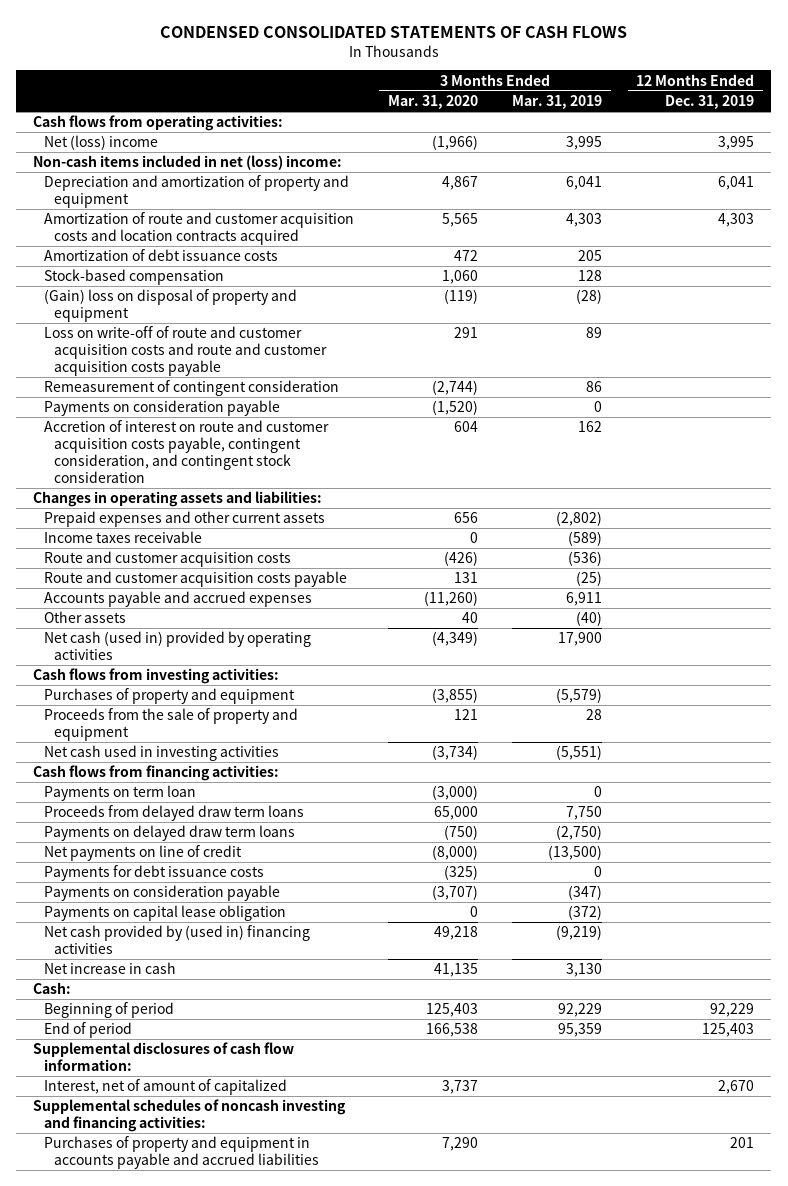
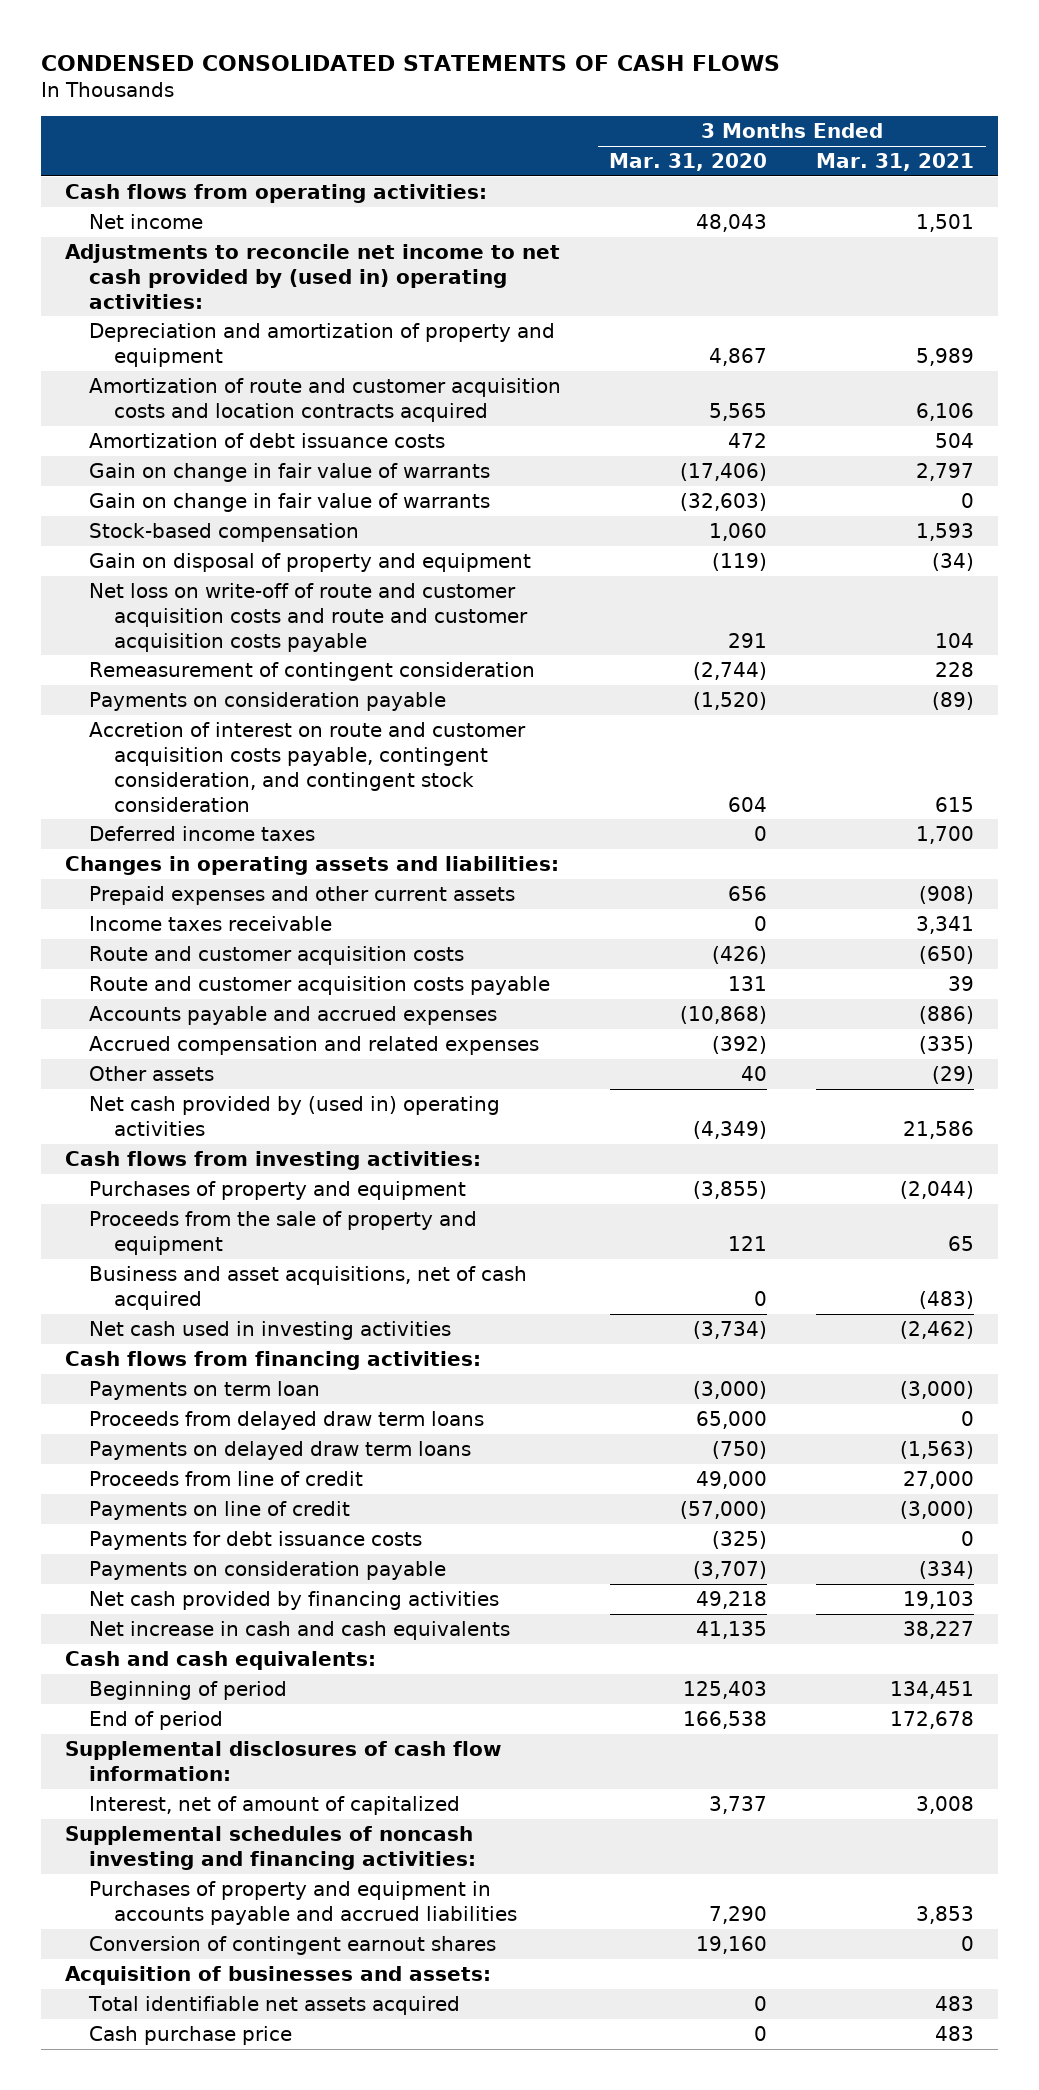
- | 3 Months Ended Mar. 31, 2020 | 3 Months Ended Mar. 31, 2019 | 12 Months Ended Dec. 31, 2019
+ | 3 Months Ended Mar. 31, 2020 | 3 Months Ended Mar. 31, 2021
- Net (loss) income | (1,966) | 3,995 | 3,995
- Non-cash items included in net (loss) income:
+ Net income | 48,043 | 1,501
+ Adjustments to reconcile net income to net cash provided by (used in) operating activities:
+ Gain on change in fair value of warrants | (17,406) | 2,797
+ Gain on change in fair value of warrants | (32,603) | 0
- (Gain) loss on disposal of property and equipment | (119) | (28) |
- Loss on write-off of route and customer acquisition costs and route and customer acquisition costs payable | 291 | 89 |
+ Gain on disposal of property and equipment | (119) | (34)
+ Net loss on write-off of route and customer acquisition costs and route and customer acquisition costs payable | 291 | 104
+ Deferred income taxes | 0 | 1,700
- Accounts payable and accrued expenses | (11,260) | 6,911 |
+ Accounts payable and accrued expenses | (10,868) | (886)
+ Accrued compensation and related expenses | (392) | (335)
- Net cash (used in) provided by operating activities | (4,349) | 17,900 |
+ Net cash provided by (used in) operating activities | (4,349) | 21,586
+ Business and asset acquisitions, net of cash acquired | 0 | (483)
- Net payments on line of credit | (8,000) | (13,500) |
+ Proceeds from line of credit | 49,000 | 27,000
+ Payments on line of credit | (57,000) | (3,000)
- Payments on capital lease obligation | 0 | (372) |
- Net cash provided by (used in) financing activities | 49,218 | (9,219) |
- Net increase in cash | 41,135 | 3,130 |
- Cash:
+ Net cash provided by financing activities | 49,218 | 19,103
+ Net increase in cash and cash equivalents | 41,135 | 38,227
+ Cash and cash equivalents:
+ Conversion of contingent earnout shares | 19,160 | 0
+ Acquisition of businesses and assets:
+ Total identifiable net assets acquired | 0 | 483
+ Cash purchase price | 0 | 483

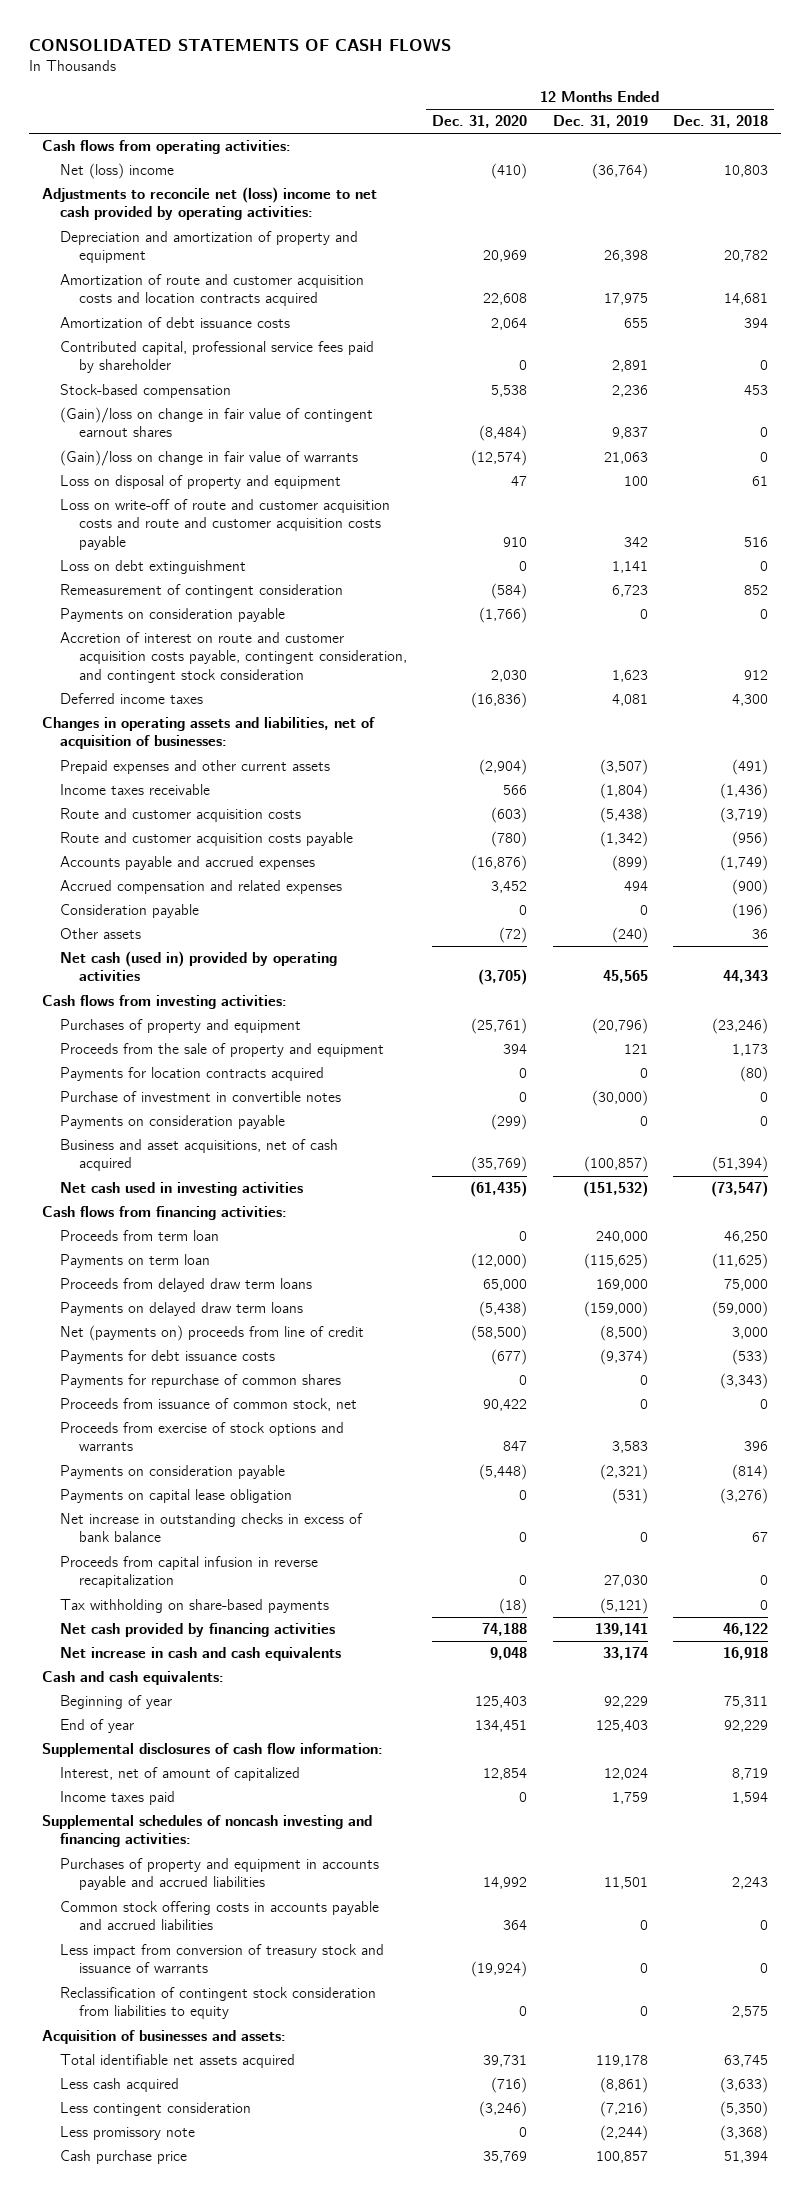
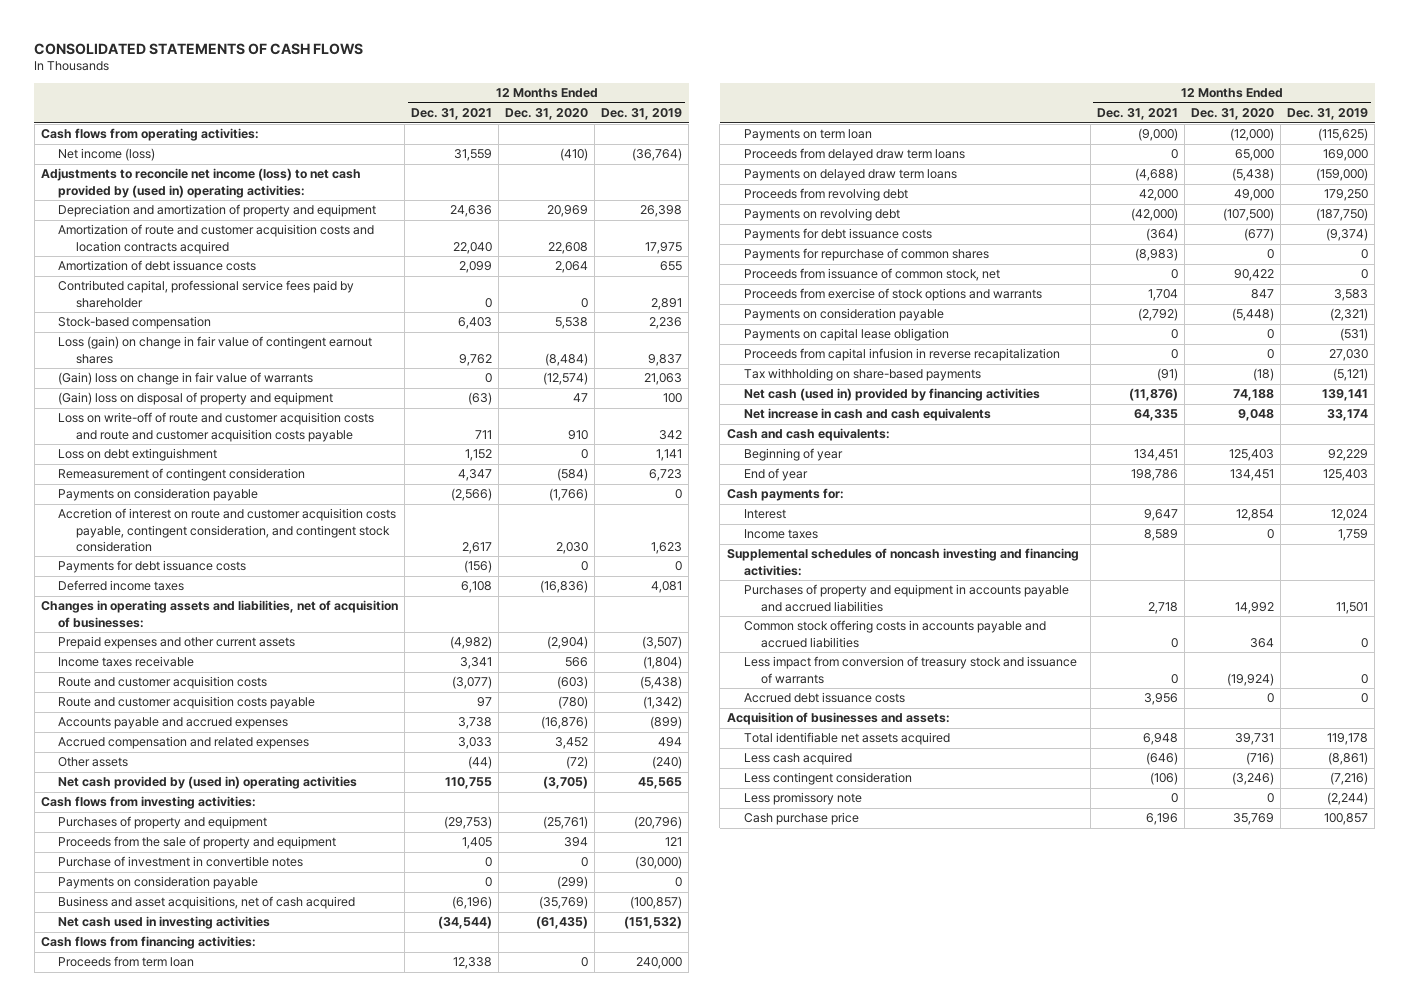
- | 12 Months Ended Dec. 31, 2020 | 12 Months Ended Dec. 31, 2019 | 12 Months Ended Dec. 31, 2018
+ | 12 Months Ended Dec. 31, 2021 | 12 Months Ended Dec. 31, 2020 | 12 Months Ended Dec. 31, 2019
- Net (loss) income | (410) | (36,764) | 10,803
- Adjustments to reconcile net (loss) income to net cash provided by operating activities:
+ Net income (loss) | 31,559 | (410) | (36,764)
+ Adjustments to reconcile net income (loss) to net cash provided by (used in) operating activities:
- (Gain)/loss on change in fair value of contingent earnout shares | (8,484) | 9,837 | 0
- (Gain)/loss on change in fair value of warrants | (12,574) | 21,063 | 0
- Loss on disposal of property and equipment | 47 | 100 | 61
+ Loss (gain) on change in fair value of contingent earnout shares | 9,762 | (8,484) | 9,837
+ (Gain) loss on change in fair value of warrants | 0 | (12,574) | 21,063
+ (Gain) loss on disposal of property and equipment | (63) | 47 | 100
+ Payments for debt issuance costs | (156) | 0 | 0
- Consideration payable | 0 | 0 | (196)
- Net cash (used in) provided by operating activities | (3,705) | 45,565 | 44,343
+ Net cash provided by (used in) operating activities | 110,755 | (3,705) | 45,565
- Payments for location contracts acquired | 0 | 0 | (80)
- Net (payments on) proceeds from line of credit | (58,500) | (8,500) | 3,000
+ Proceeds from revolving debt | 42,000 | 49,000 | 179,250
+ Payments on revolving debt | (42,000) | (107,500) | (187,750)
- Net increase in outstanding checks in excess of bank balance | 0 | 0 | 67
- Net cash provided by financing activities | 74,188 | 139,141 | 46,122
+ Net cash (used in) provided by financing activities | (11,876) | 74,188 | 139,141
- Supplemental disclosures of cash flow information:
- Interest, net of amount of capitalized | 12,854 | 12,024 | 8,719
- Income taxes paid | 0 | 1,759 | 1,594
+ Cash payments for:
+ Interest | 9,647 | 12,854 | 12,024
+ Income taxes | 8,589 | 0 | 1,759
- Reclassification of contingent stock consideration from liabilities to equity | 0 | 0 | 2,575
+ Accrued debt issuance costs | 3,956 | 0 | 0

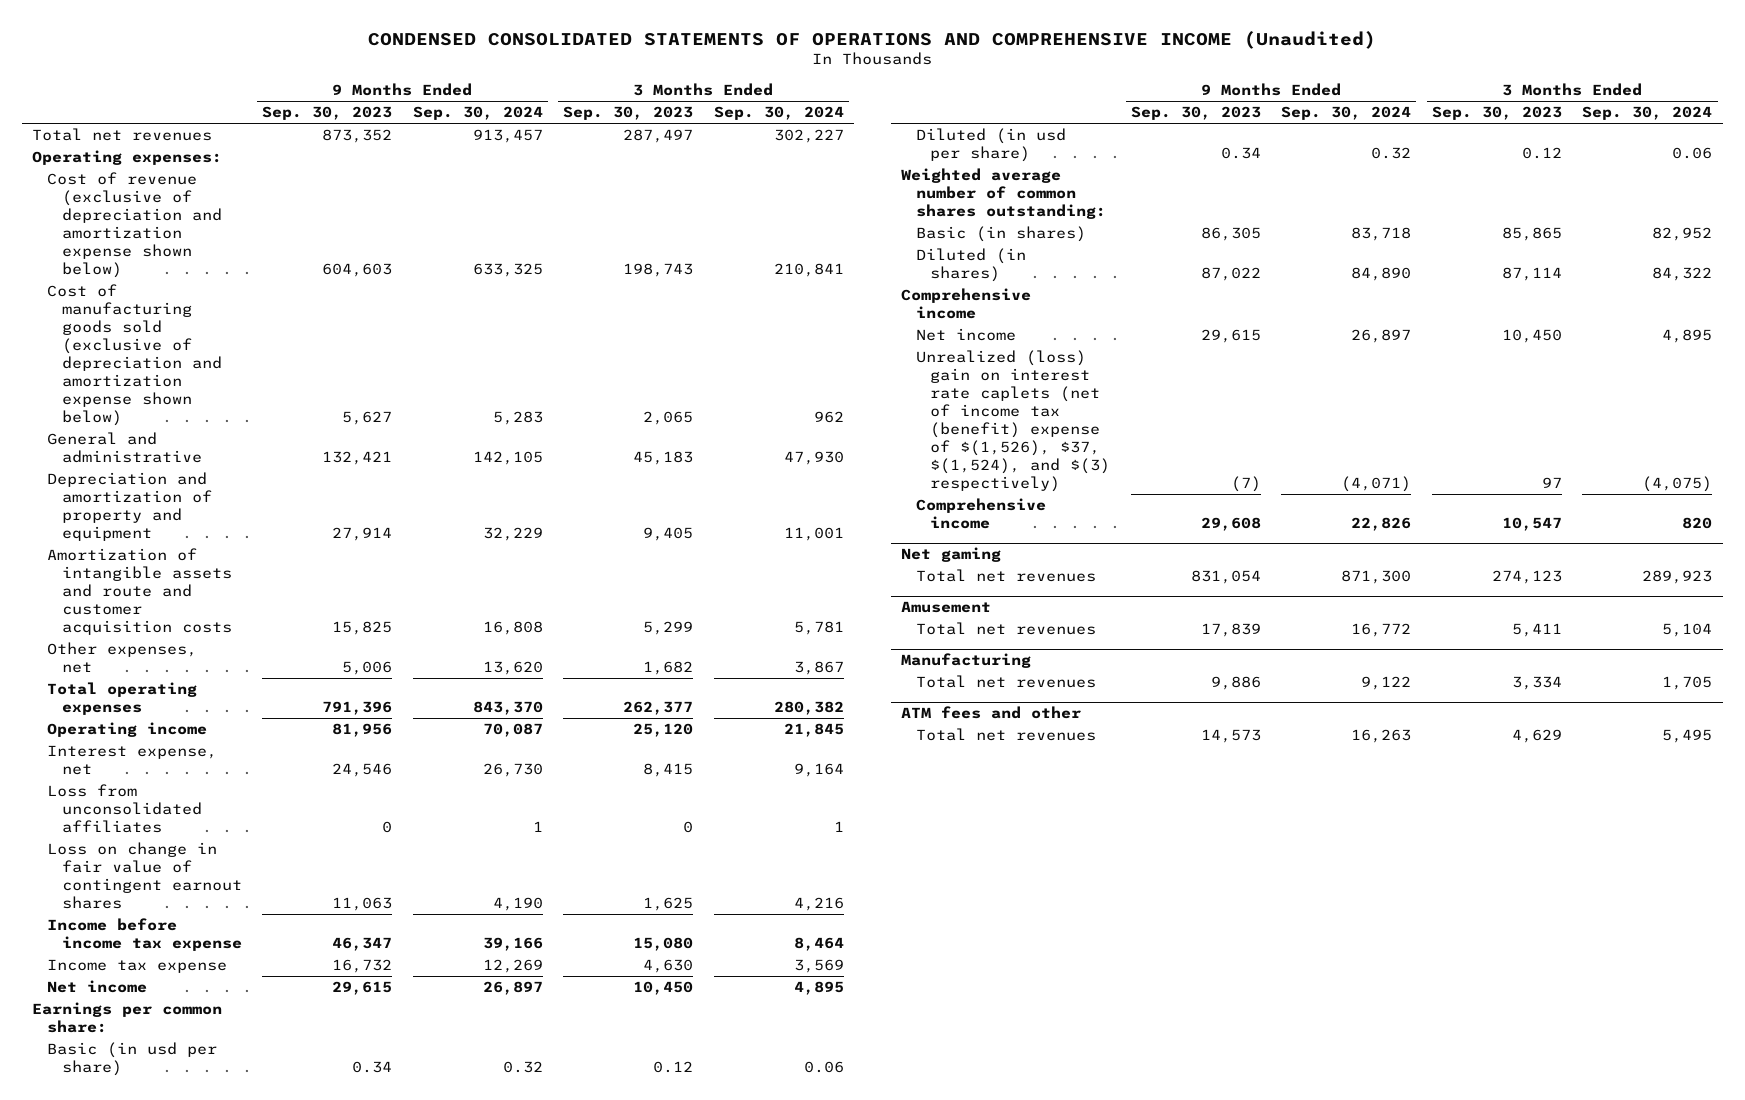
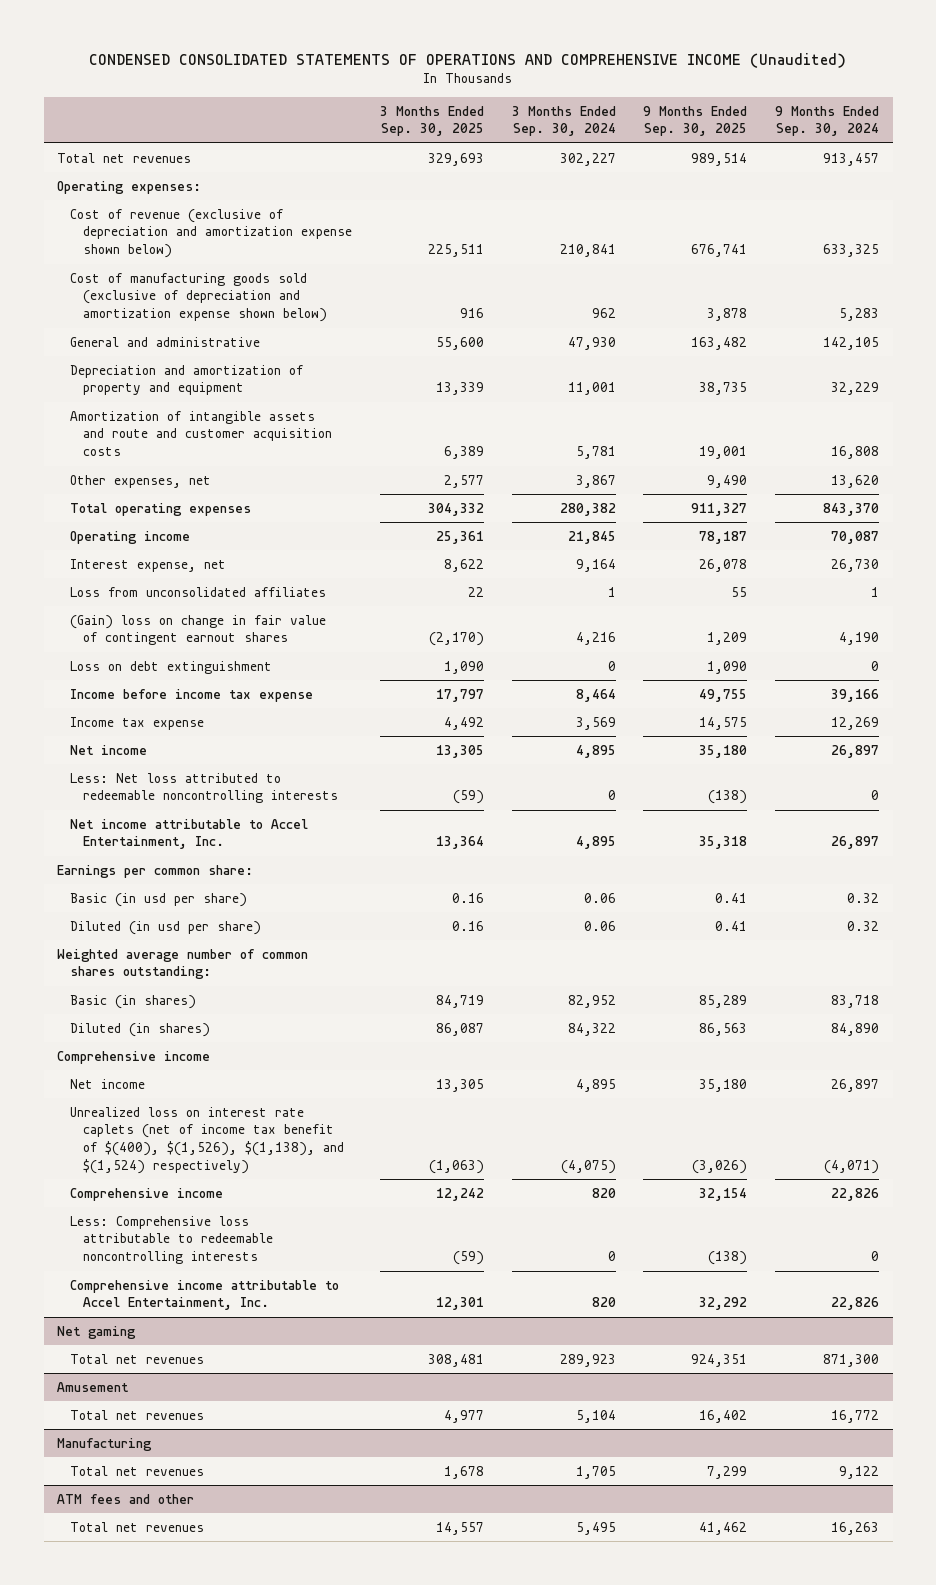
- | 9 Months Ended Sep. 30, 2023 | 9 Months Ended Sep. 30, 2024 | 3 Months Ended Sep. 30, 2023 | 3 Months Ended Sep. 30, 2024
+ | 3 Months Ended Sep. 30, 2025 | 3 Months Ended Sep. 30, 2024 | 9 Months Ended Sep. 30, 2025 | 9 Months Ended Sep. 30, 2024
- Loss on change in fair value of contingent earnout shares | 11,063 | 4,190 | 1,625 | 4,216
+ (Gain) loss on change in fair value of contingent earnout shares | (2,170) | 4,216 | 1,209 | 4,190
+ Loss on debt extinguishment | 1,090 | 0 | 1,090 | 0
+ Less: Net loss attributed to redeemable noncontrolling interests | (59) | 0 | (138) | 0
+ Net income attributable to Accel Entertainment, Inc. | 13,364 | 4,895 | 35,318 | 26,897
- Unrealized (loss) gain on interest rate caplets (net of income tax (benefit) expense of $(1,526), $37, $(1,524), and $(3) respectively) | (7) | (4,071) | 97 | (4,075)
+ Unrealized loss on interest rate caplets (net of income tax benefit of $(400), $(1,526), $(1,138), and $(1,524) respectively) | (1,063) | (4,075) | (3,026) | (4,071)
+ Less: Comprehensive loss attributable to redeemable noncontrolling interests | (59) | 0 | (138) | 0
+ Comprehensive income attributable to Accel Entertainment, Inc. | 12,301 | 820 | 32,292 | 22,826

